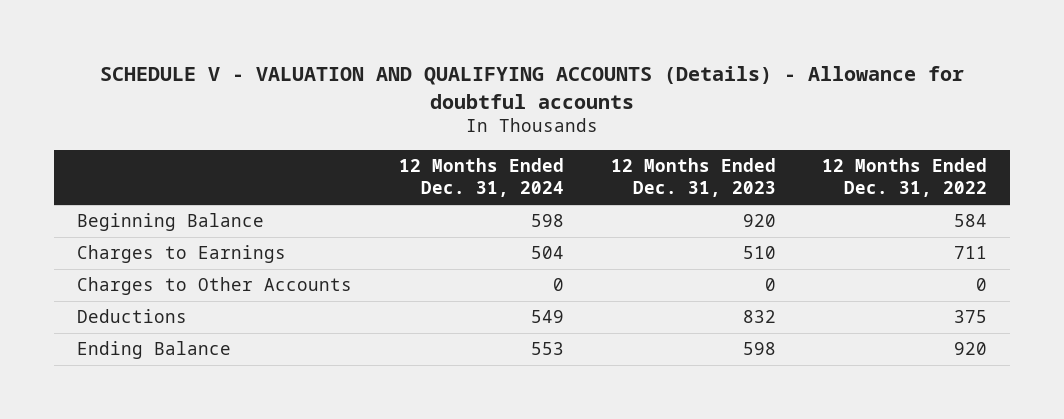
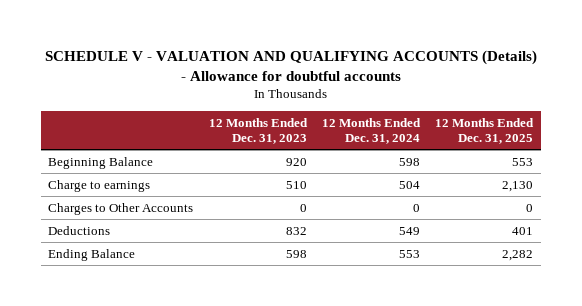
- | 12 Months Ended Dec. 31, 2024 | 12 Months Ended Dec. 31, 2023 | 12 Months Ended Dec. 31, 2022
+ | 12 Months Ended Dec. 31, 2023 | 12 Months Ended Dec. 31, 2024 | 12 Months Ended Dec. 31, 2025
- Charges to Earnings | 504 | 510 | 711
+ Charge to earnings | 510 | 504 | 2,130

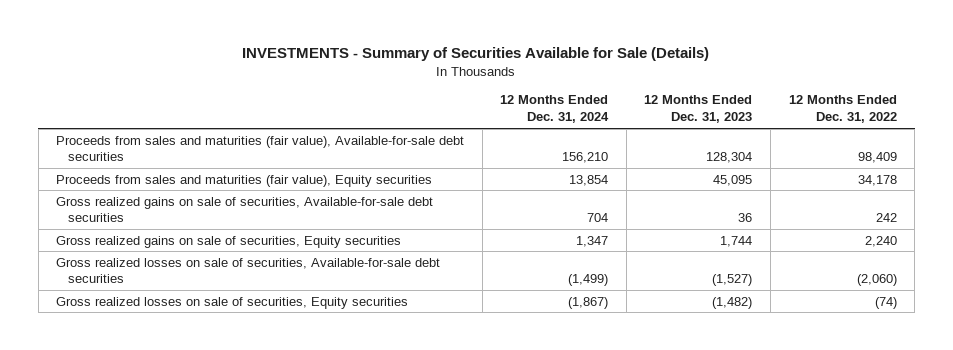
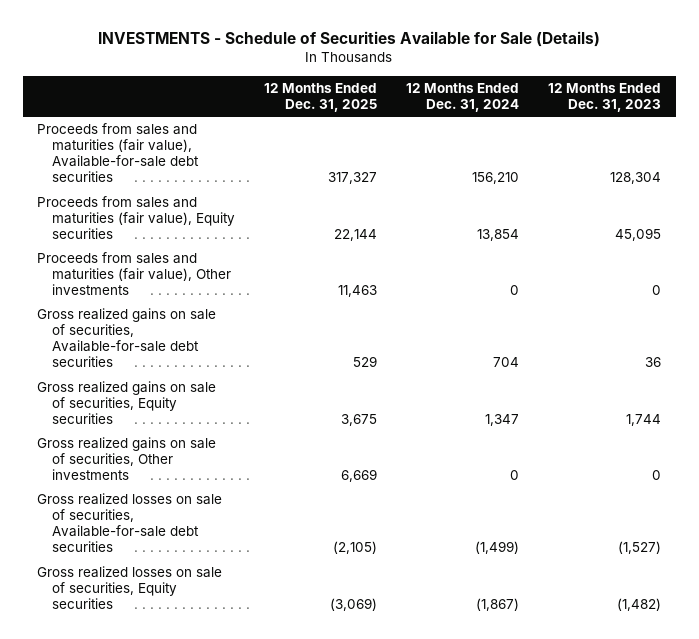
- INVESTMENTS - Summary of Securities Available for Sale (Details)
+ INVESTMENTS - Schedule of Securities Available for Sale (Details)
- | 12 Months Ended Dec. 31, 2024 | 12 Months Ended Dec. 31, 2023 | 12 Months Ended Dec. 31, 2022
+ | 12 Months Ended Dec. 31, 2025 | 12 Months Ended Dec. 31, 2024 | 12 Months Ended Dec. 31, 2023
+ Proceeds from sales and maturities (fair value), Other investments | 11,463 | 0 | 0
+ Gross realized gains on sale of securities, Other investments | 6,669 | 0 | 0

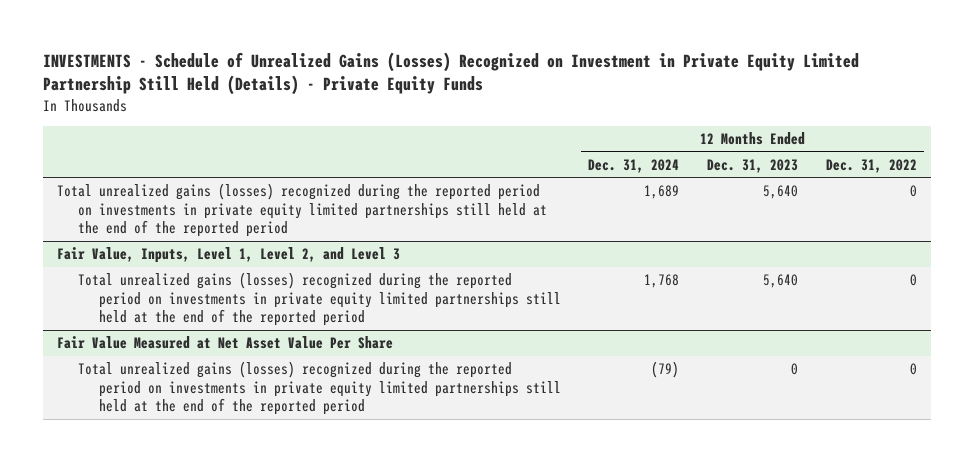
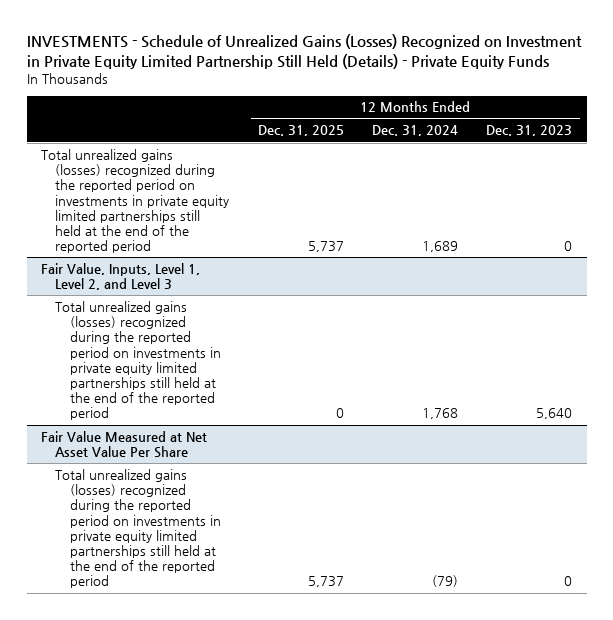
- | 12 Months Ended Dec. 31, 2024 | 12 Months Ended Dec. 31, 2023 | 12 Months Ended Dec. 31, 2022
+ | 12 Months Ended Dec. 31, 2025 | 12 Months Ended Dec. 31, 2024 | 12 Months Ended Dec. 31, 2023
- Total unrealized gains (losses) recognized during the reported period on investments in private equity limited partnerships still held at the end of the reported period | 1,689 | 5,640 | 0
+ Total unrealized gains (losses) recognized during the reported period on investments in private equity limited partnerships still held at the end of the reported period | 5,737 | 1,689 | 0

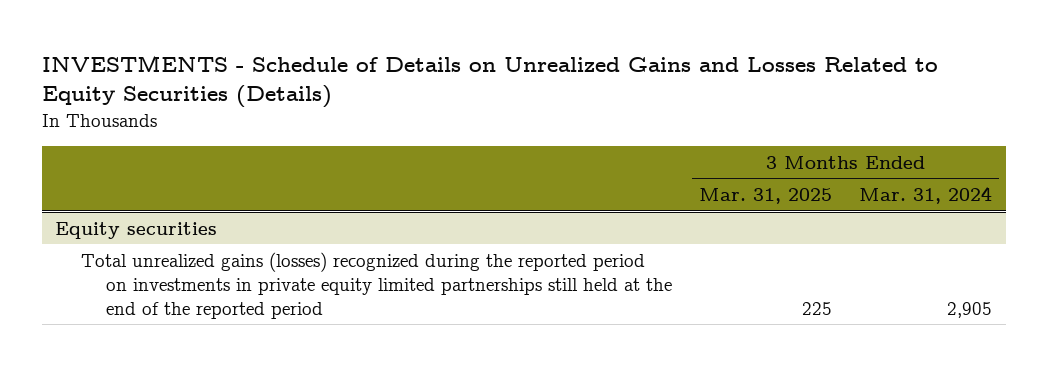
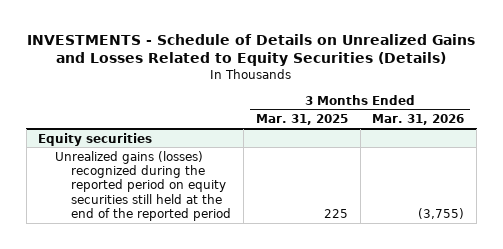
- | 3 Months Ended Mar. 31, 2025 | 3 Months Ended Mar. 31, 2024
+ | 3 Months Ended Mar. 31, 2025 | 3 Months Ended Mar. 31, 2026
@ Equity securities
- Total unrealized gains (losses) recognized during the reported period on investments in private equity limited partnerships still held at the end of the reported period | 225 | 2,905
+ Unrealized gains (losses) recognized during the reported period on equity securities still held at the end of the reported period | 225 | (3,755)

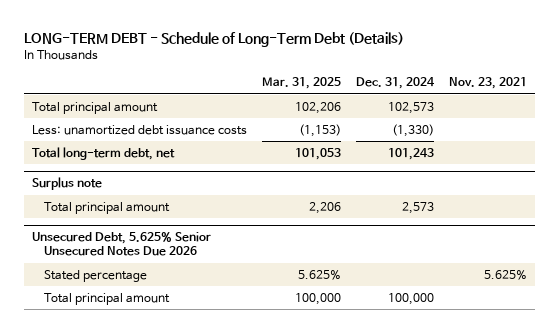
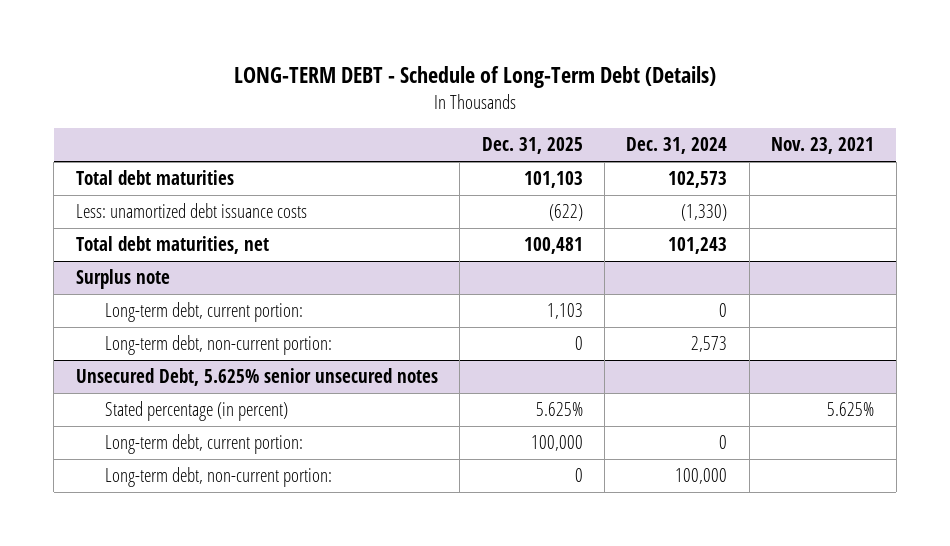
- | Mar. 31, 2025 | Dec. 31, 2024 | Nov. 23, 2021
+ | Dec. 31, 2025 | Dec. 31, 2024 | Nov. 23, 2021
- Total principal amount | 102,206 | 102,573 |
+ Total debt maturities | 101,103 | 102,573 |
- Total long-term debt, net | 101,053 | 101,243 |
+ Total debt maturities, net | 100,481 | 101,243 |
@ Surplus note
- Total principal amount | 2,206 | 2,573 |
- Unsecured Debt, 5.625% Senior Unsecured Notes Due 2026
- Stated percentage | 5.625% | | 5.625%
- Total principal amount | 100,000 | 100,000 |
@ Surplus note
+ Long-term debt, current portion: | 1,103 | 0 |
+ Long-term debt, non-current portion: | 0 | 2,573 |
+ Unsecured Debt, 5.625% senior unsecured notes
+ Stated percentage (in percent) | 5.625% | | 5.625%
+ Long-term debt, current portion: | 100,000 | 0 |
+ Long-term debt, non-current portion: | 0 | 100,000 |

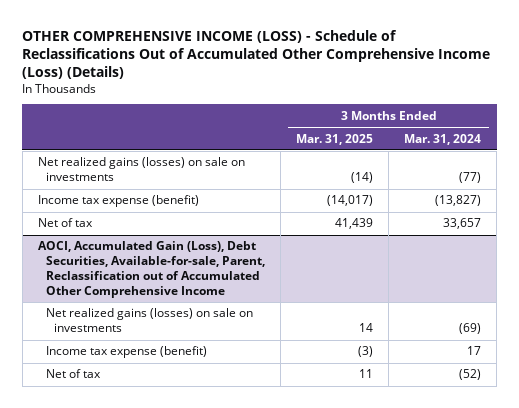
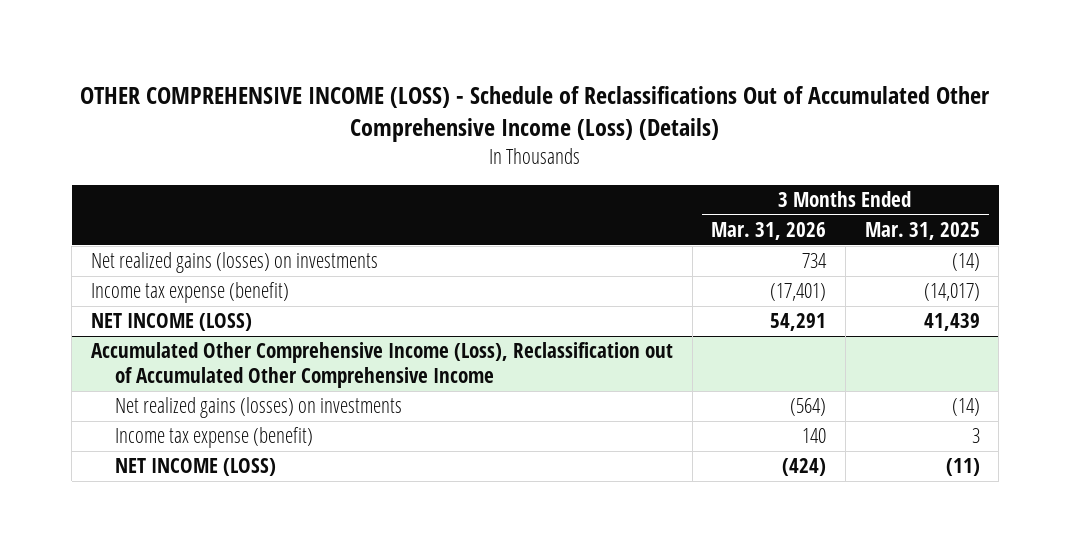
- | 3 Months Ended Mar. 31, 2025 | 3 Months Ended Mar. 31, 2024
+ | 3 Months Ended Mar. 31, 2026 | 3 Months Ended Mar. 31, 2025
- Net realized gains (losses) on sale on investments | (14) | (77)
+ Net realized gains (losses) on investments | 734 | (14)
- Net of tax | 41,439 | 33,657
- AOCI, Accumulated Gain (Loss), Debt Securities, Available-for-sale, Parent, Reclassification out of Accumulated Other Comprehensive Income
- Net realized gains (losses) on sale on investments | 14 | (69)
- Income tax expense (benefit) | (3) | 17
- Net of tax | 11 | (52)
+ NET INCOME (LOSS) | 54,291 | 41,439
+ Accumulated Other Comprehensive Income (Loss), Reclassification out of Accumulated Other Comprehensive Income
+ Net realized gains (losses) on investments | (564) | (14)
+ Income tax expense (benefit) | 140 | 3
+ NET INCOME (LOSS) | (424) | (11)

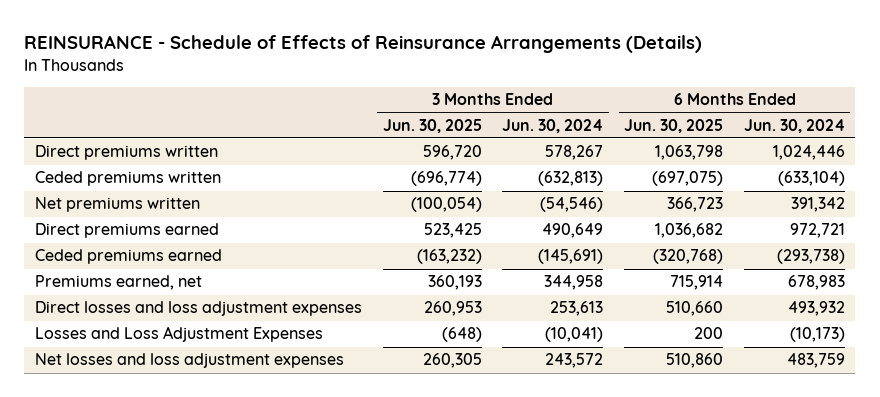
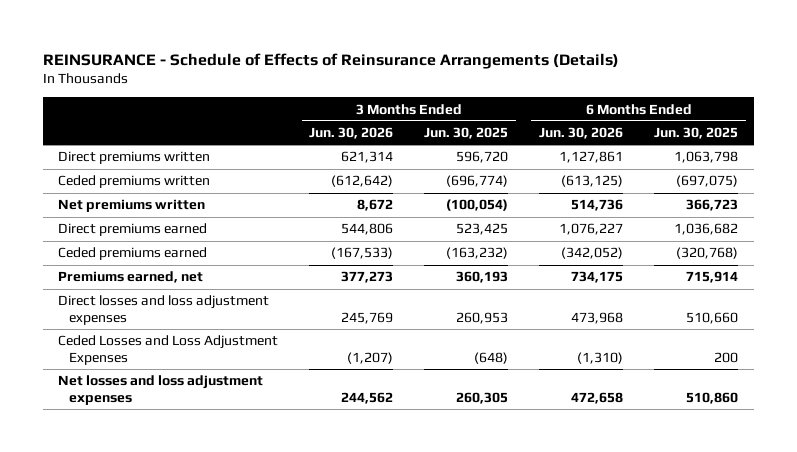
- | 3 Months Ended Jun. 30, 2025 | 3 Months Ended Jun. 30, 2024 | 6 Months Ended Jun. 30, 2025 | 6 Months Ended Jun. 30, 2024
+ | 3 Months Ended Jun. 30, 2026 | 3 Months Ended Jun. 30, 2025 | 6 Months Ended Jun. 30, 2026 | 6 Months Ended Jun. 30, 2025
- Losses and Loss Adjustment Expenses | (648) | (10,041) | 200 | (10,173)
+ Ceded Losses and Loss Adjustment Expenses | (1,207) | (648) | (1,310) | 200

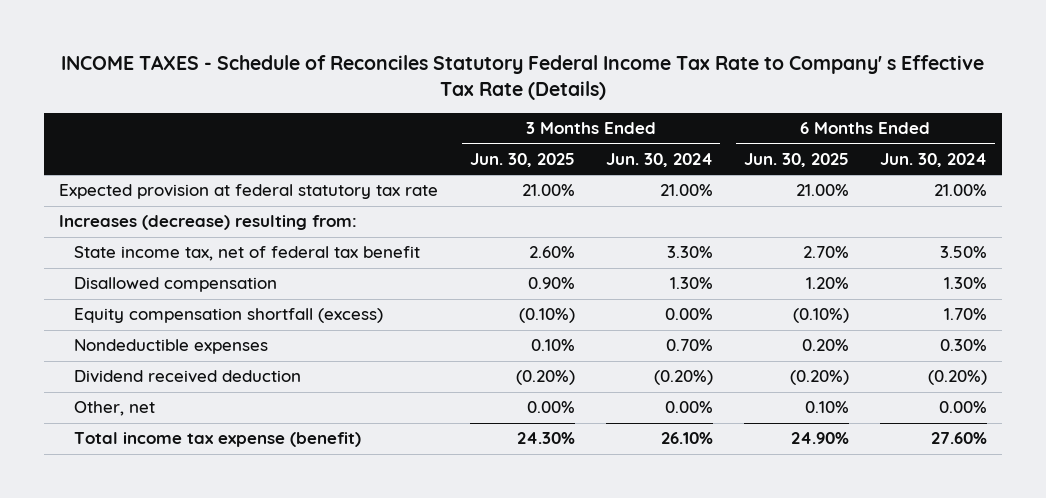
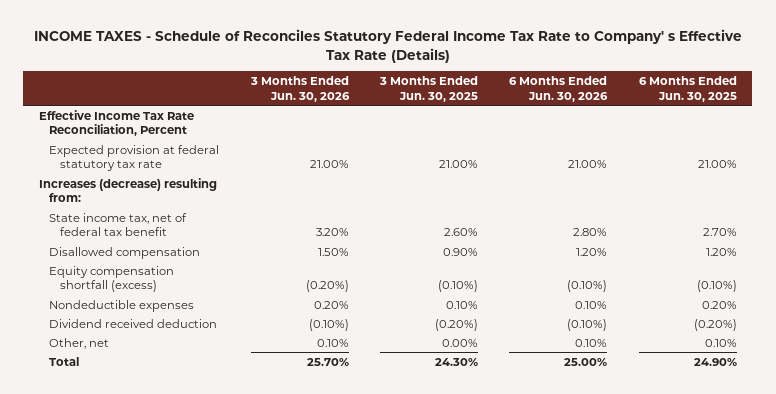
- | 3 Months Ended Jun. 30, 2025 | 3 Months Ended Jun. 30, 2024 | 6 Months Ended Jun. 30, 2025 | 6 Months Ended Jun. 30, 2024
+ | 3 Months Ended Jun. 30, 2026 | 3 Months Ended Jun. 30, 2025 | 6 Months Ended Jun. 30, 2026 | 6 Months Ended Jun. 30, 2025
+ Effective Income Tax Rate Reconciliation, Percent
- Total income tax expense (benefit) | 24.30% | 26.10% | 24.90% | 27.60%
+ Total | 25.70% | 24.30% | 25.00% | 24.90%

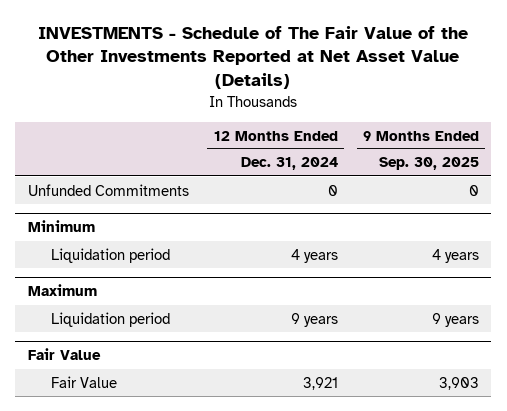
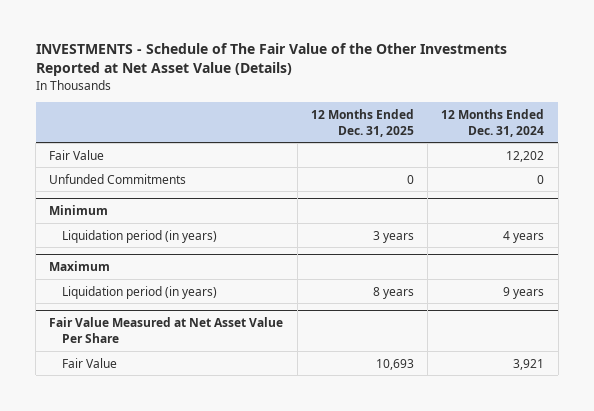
- | 12 Months Ended Dec. 31, 2024 | 9 Months Ended Sep. 30, 2025
+ | 12 Months Ended Dec. 31, 2025 | 12 Months Ended Dec. 31, 2024
+ Fair Value | | 12,202
@ Minimum
- Liquidation period | 4 years | 4 years
+ Liquidation period (in years) | 3 years | 4 years
@ Maximum
- Liquidation period | 9 years | 9 years
- Fair Value
@ Maximum
+ Liquidation period (in years) | 8 years | 9 years
+ Fair Value Measured at Net Asset Value Per Share

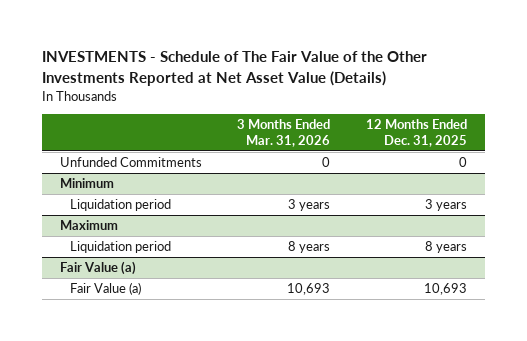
- | 12 Months Ended Dec. 31, 2025 | 12 Months Ended Dec. 31, 2024
+ | 3 Months Ended Mar. 31, 2026 | 12 Months Ended Dec. 31, 2025
- Fair Value | | 12,202
@ Minimum
- Liquidation period (in years) | 3 years | 4 years
+ Liquidation period | 3 years | 3 years
@ Maximum
- Liquidation period (in years) | 8 years | 9 years
- Fair Value Measured at Net Asset Value Per Share
- Fair Value | 10,693 | 3,921
@ Maximum
+ Liquidation period | 8 years | 8 years
+ Fair Value (a)
+ Fair Value (a) | 10,693 | 10,693

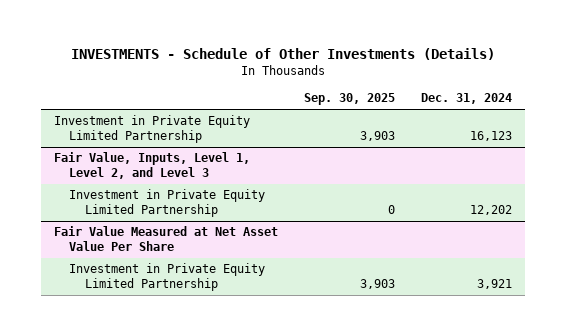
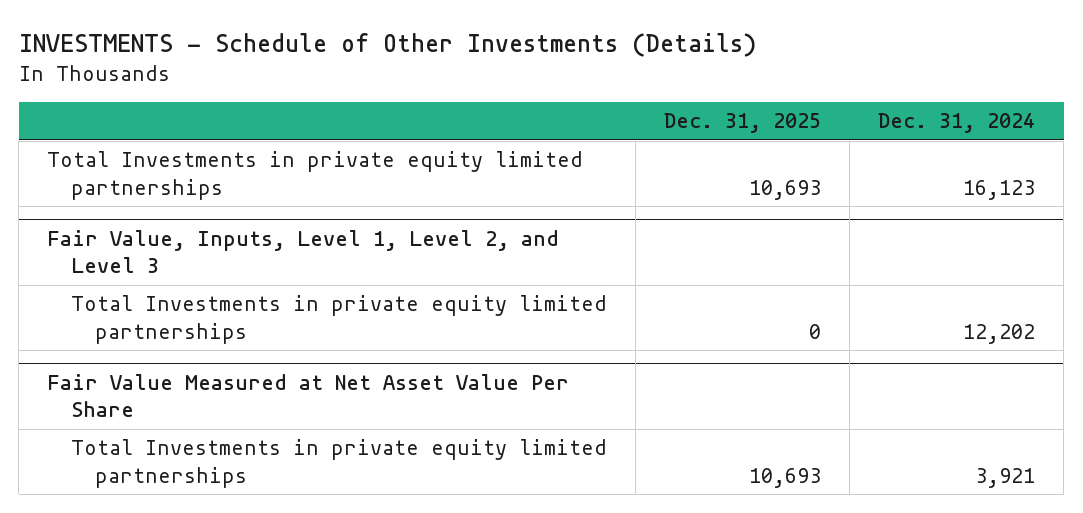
- | Sep. 30, 2025 | Dec. 31, 2024
+ | Dec. 31, 2025 | Dec. 31, 2024
- Investment in Private Equity Limited Partnership | 3,903 | 16,123
+ Total Investments in private equity limited partnerships | 10,693 | 16,123
@ Fair Value, Inputs, Level 1, Level 2, and Level 3
- Investment in Private Equity Limited Partnership | 0 | 12,202
+ Total Investments in private equity limited partnerships | 0 | 12,202
@ Fair Value Measured at Net Asset Value Per Share
- Investment in Private Equity Limited Partnership | 3,903 | 3,921
+ Total Investments in private equity limited partnerships | 10,693 | 3,921

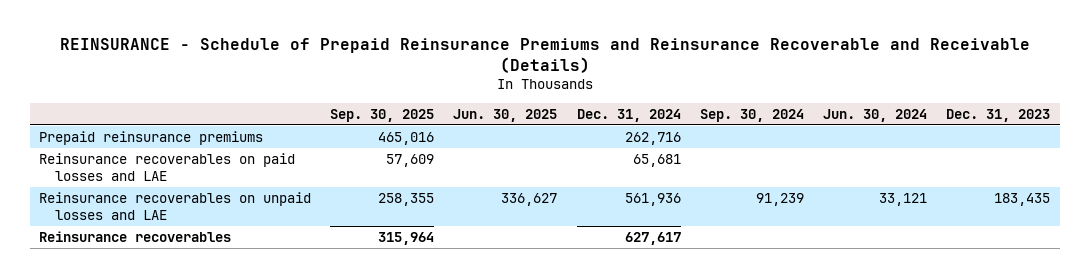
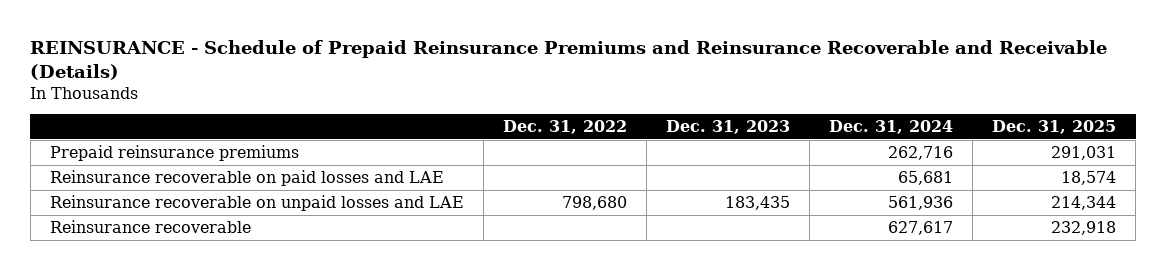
- | Sep. 30, 2025 | Jun. 30, 2025 | Dec. 31, 2024 | Sep. 30, 2024 | Jun. 30, 2024 | Dec. 31, 2023
+ | Dec. 31, 2022 | Dec. 31, 2023 | Dec. 31, 2024 | Dec. 31, 2025
- Reinsurance recoverables on paid losses and LAE | 57,609 | | 65,681 | | |
- Reinsurance recoverables on unpaid losses and LAE | 258,355 | 336,627 | 561,936 | 91,239 | 33,121 | 183,435
- Reinsurance recoverables | 315,964 | | 627,617 | | |
+ Reinsurance recoverable on paid losses and LAE | | | 65,681 | 18,574
+ Reinsurance recoverable on unpaid losses and LAE | 798,680 | 183,435 | 561,936 | 214,344
+ Reinsurance recoverable | | | 627,617 | 232,918

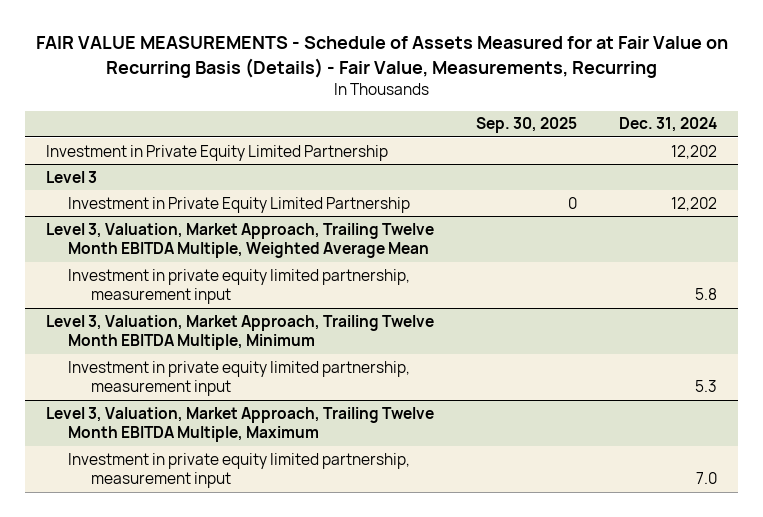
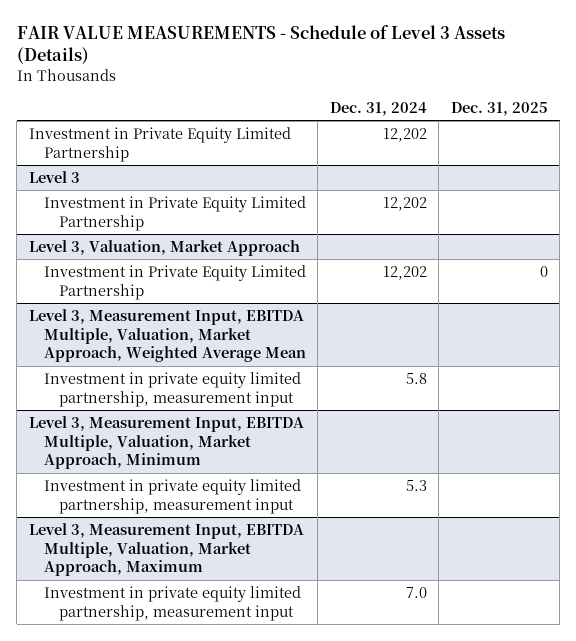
- FAIR VALUE MEASUREMENTS - Schedule of Assets Measured for at Fair Value on Recurring Basis (Details) - Fair Value, Measurements, Recurring
+ FAIR VALUE MEASUREMENTS - Schedule of Level 3 Assets (Details)
- | Sep. 30, 2025 | Dec. 31, 2024
+ | Dec. 31, 2024 | Dec. 31, 2025
- Level 3, Valuation, Market Approach, Trailing Twelve Month EBITDA Multiple, Weighted Average Mean
+ Level 3, Valuation, Market Approach
+ Investment in Private Equity Limited Partnership | 12,202 | 0
+ Level 3, Measurement Input, EBITDA Multiple, Valuation, Market Approach, Weighted Average Mean
- Level 3, Valuation, Market Approach, Trailing Twelve Month EBITDA Multiple, Minimum
+ Level 3, Measurement Input, EBITDA Multiple, Valuation, Market Approach, Minimum
- Level 3, Valuation, Market Approach, Trailing Twelve Month EBITDA Multiple, Maximum
+ Level 3, Measurement Input, EBITDA Multiple, Valuation, Market Approach, Maximum

